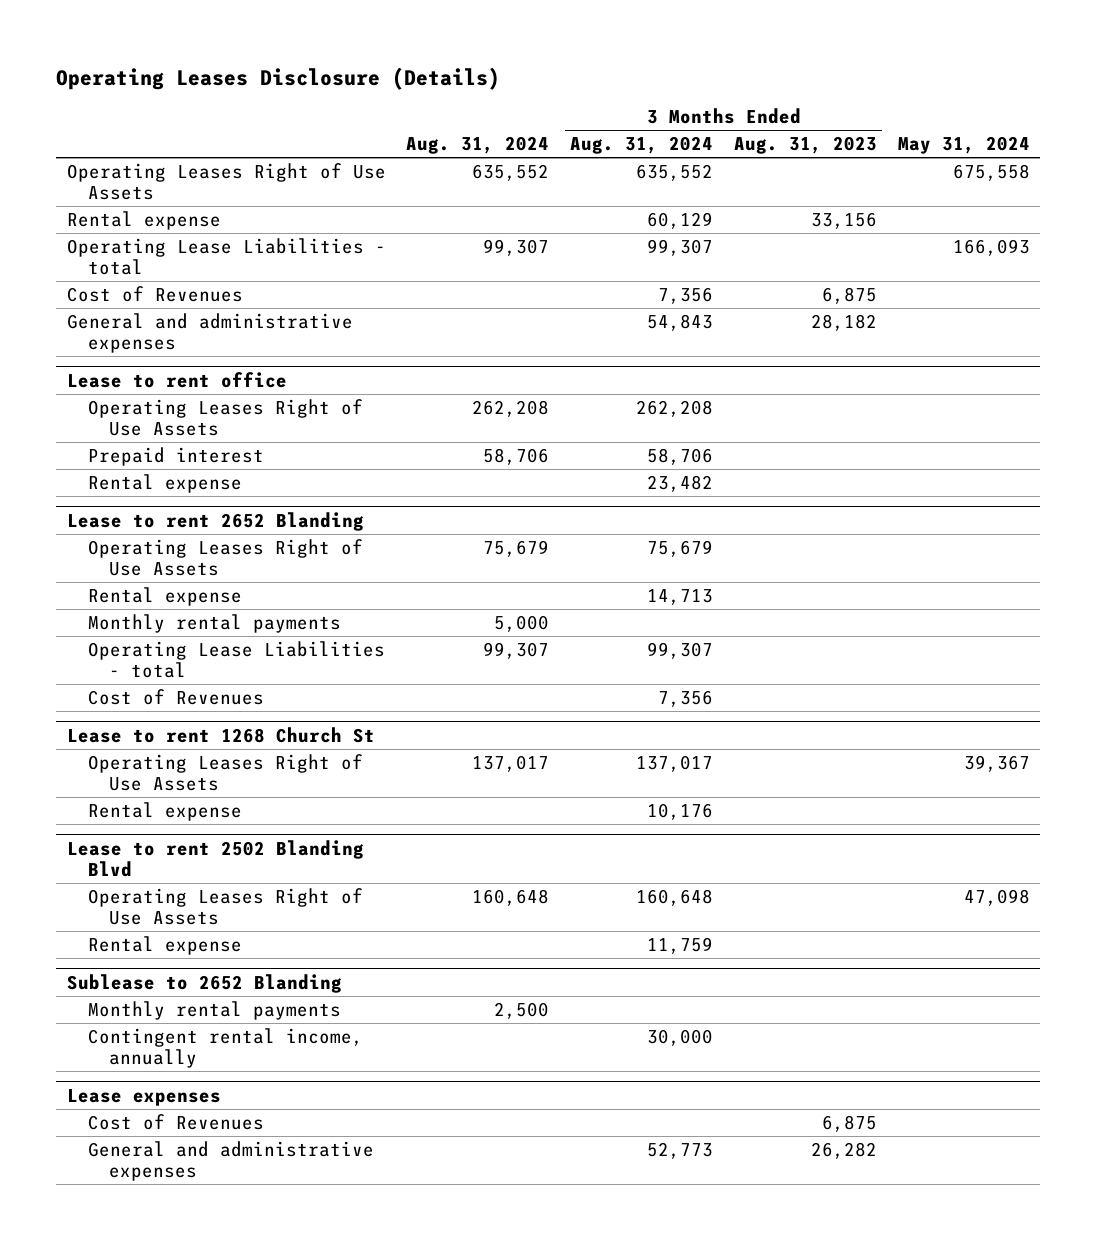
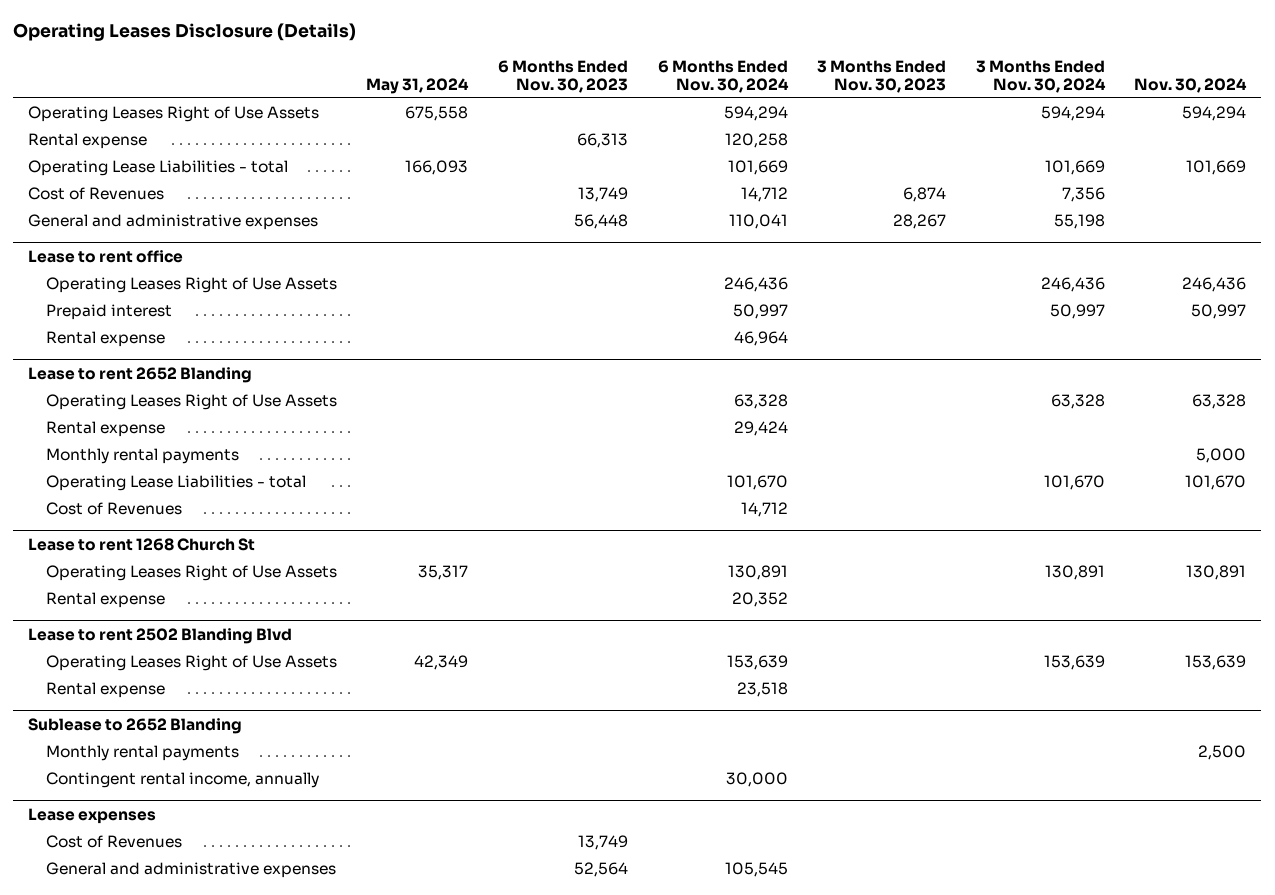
- | Aug. 31, 2024 | 3 Months Ended Aug. 31, 2024 | 3 Months Ended Aug. 31, 2023 | May 31, 2024
+ | May 31, 2024 | 6 Months Ended Nov. 30, 2023 | 6 Months Ended Nov. 30, 2024 | 3 Months Ended Nov. 30, 2023 | 3 Months Ended Nov. 30, 2024 | Nov. 30, 2024
@ Lease to rent 1268 Church St
- Operating Leases Right of Use Assets | 137,017 | 137,017 | | 39,367
+ Operating Leases Right of Use Assets | 35,317 | | 130,891 | | 130,891 | 130,891
@ Lease to rent 2502 Blanding Blvd
- Operating Leases Right of Use Assets | 160,648 | 160,648 | | 47,098
+ Operating Leases Right of Use Assets | 42,349 | | 153,639 | | 153,639 | 153,639

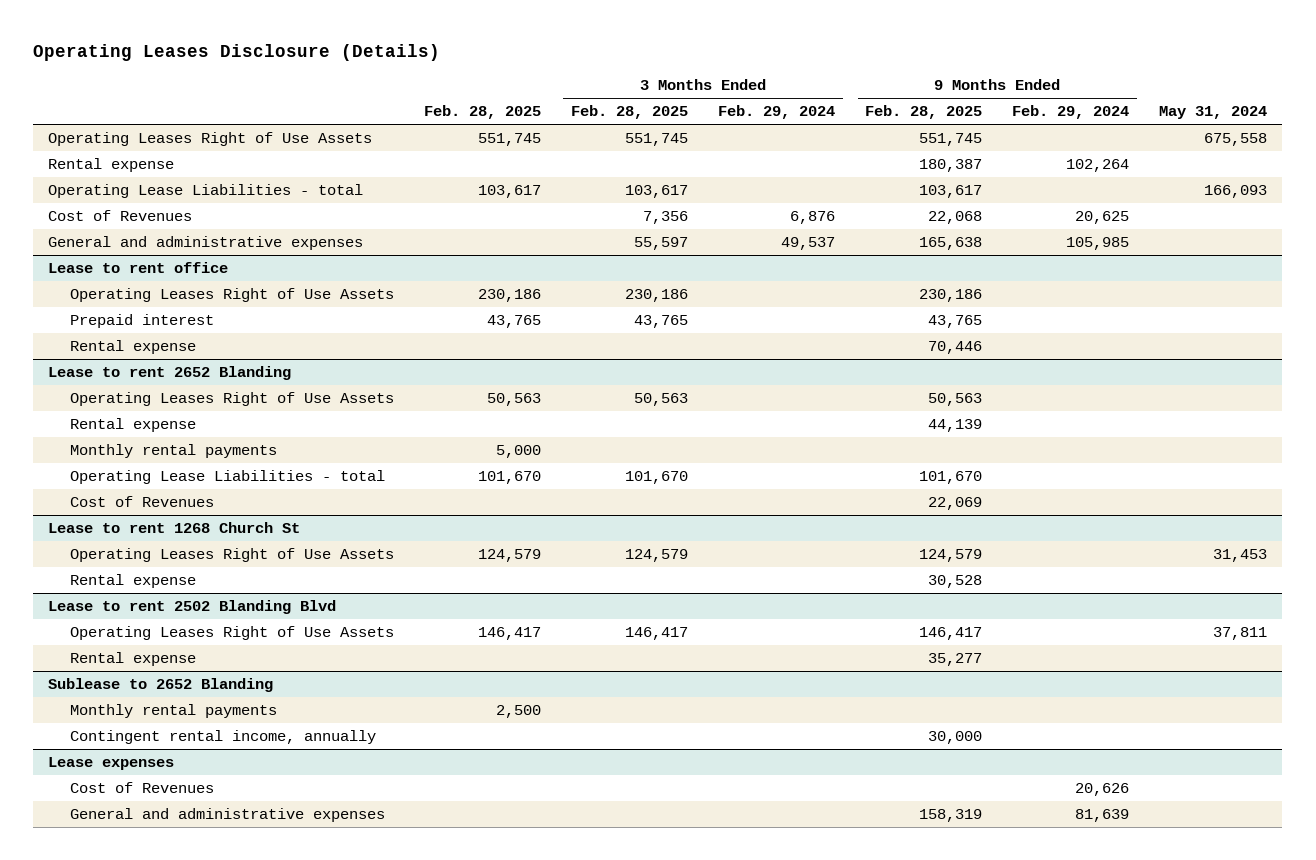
- | May 31, 2024 | 6 Months Ended Nov. 30, 2023 | 6 Months Ended Nov. 30, 2024 | 3 Months Ended Nov. 30, 2023 | 3 Months Ended Nov. 30, 2024 | Nov. 30, 2024
+ | Feb. 28, 2025 | 3 Months Ended Feb. 28, 2025 | 3 Months Ended Feb. 29, 2024 | 9 Months Ended Feb. 28, 2025 | 9 Months Ended Feb. 29, 2024 | May 31, 2024
@ Lease to rent 1268 Church St
- Operating Leases Right of Use Assets | 35,317 | | 130,891 | | 130,891 | 130,891
+ Operating Leases Right of Use Assets | 124,579 | 124,579 | | 124,579 | | 31,453
@ Lease to rent 2502 Blanding Blvd
- Operating Leases Right of Use Assets | 42,349 | | 153,639 | | 153,639 | 153,639
+ Operating Leases Right of Use Assets | 146,417 | 146,417 | | 146,417 | | 37,811

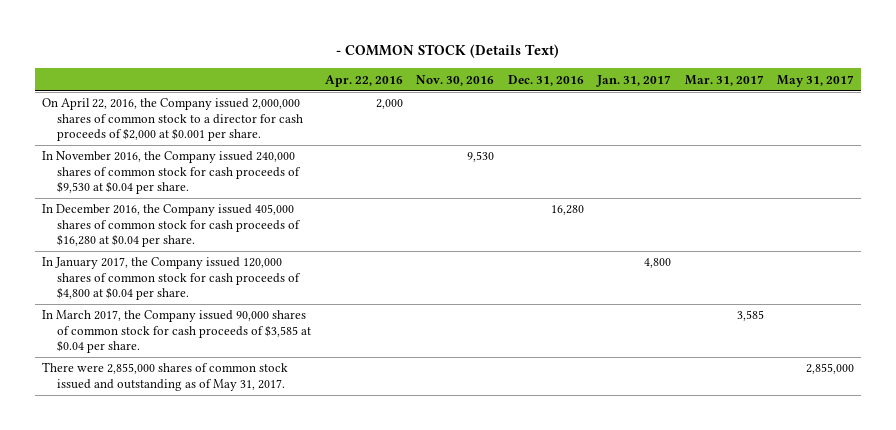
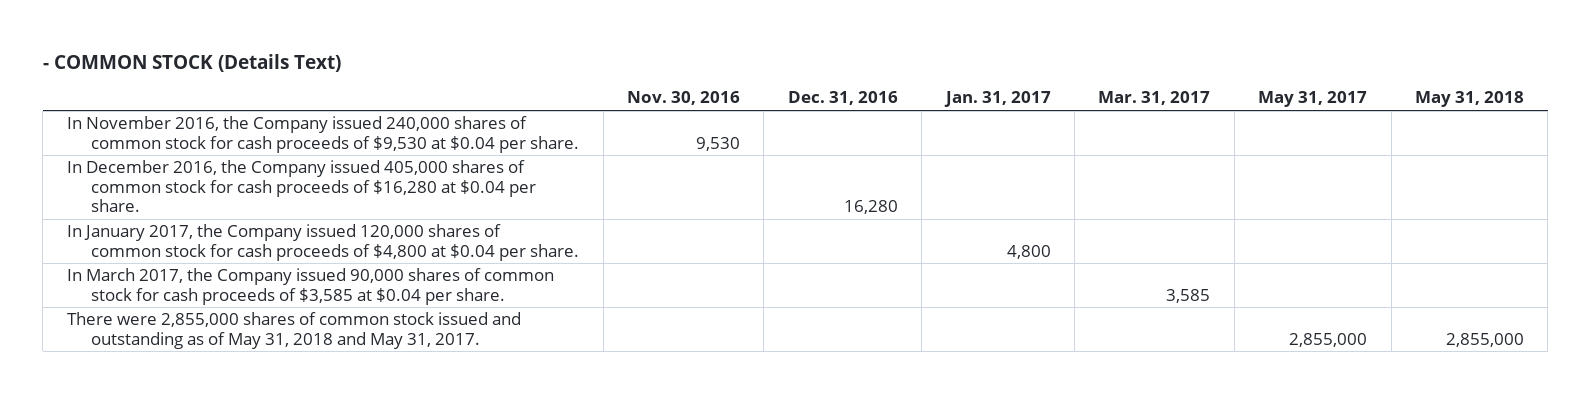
- | Apr. 22, 2016 | Nov. 30, 2016 | Dec. 31, 2016 | Jan. 31, 2017 | Mar. 31, 2017 | May 31, 2017
+ | Nov. 30, 2016 | Dec. 31, 2016 | Jan. 31, 2017 | Mar. 31, 2017 | May 31, 2017 | May 31, 2018
- On April 22, 2016, the Company issued 2,000,000 shares of common stock to a director for cash proceeds of $2,000 at $0.001 per share. | 2,000 | | | | |
- There were 2,855,000 shares of common stock issued and outstanding as of May 31, 2017. | | | | | | 2,855,000
+ There were 2,855,000 shares of common stock issued and outstanding as of May 31, 2018 and May 31, 2017. | | | | | 2,855,000 | 2,855,000

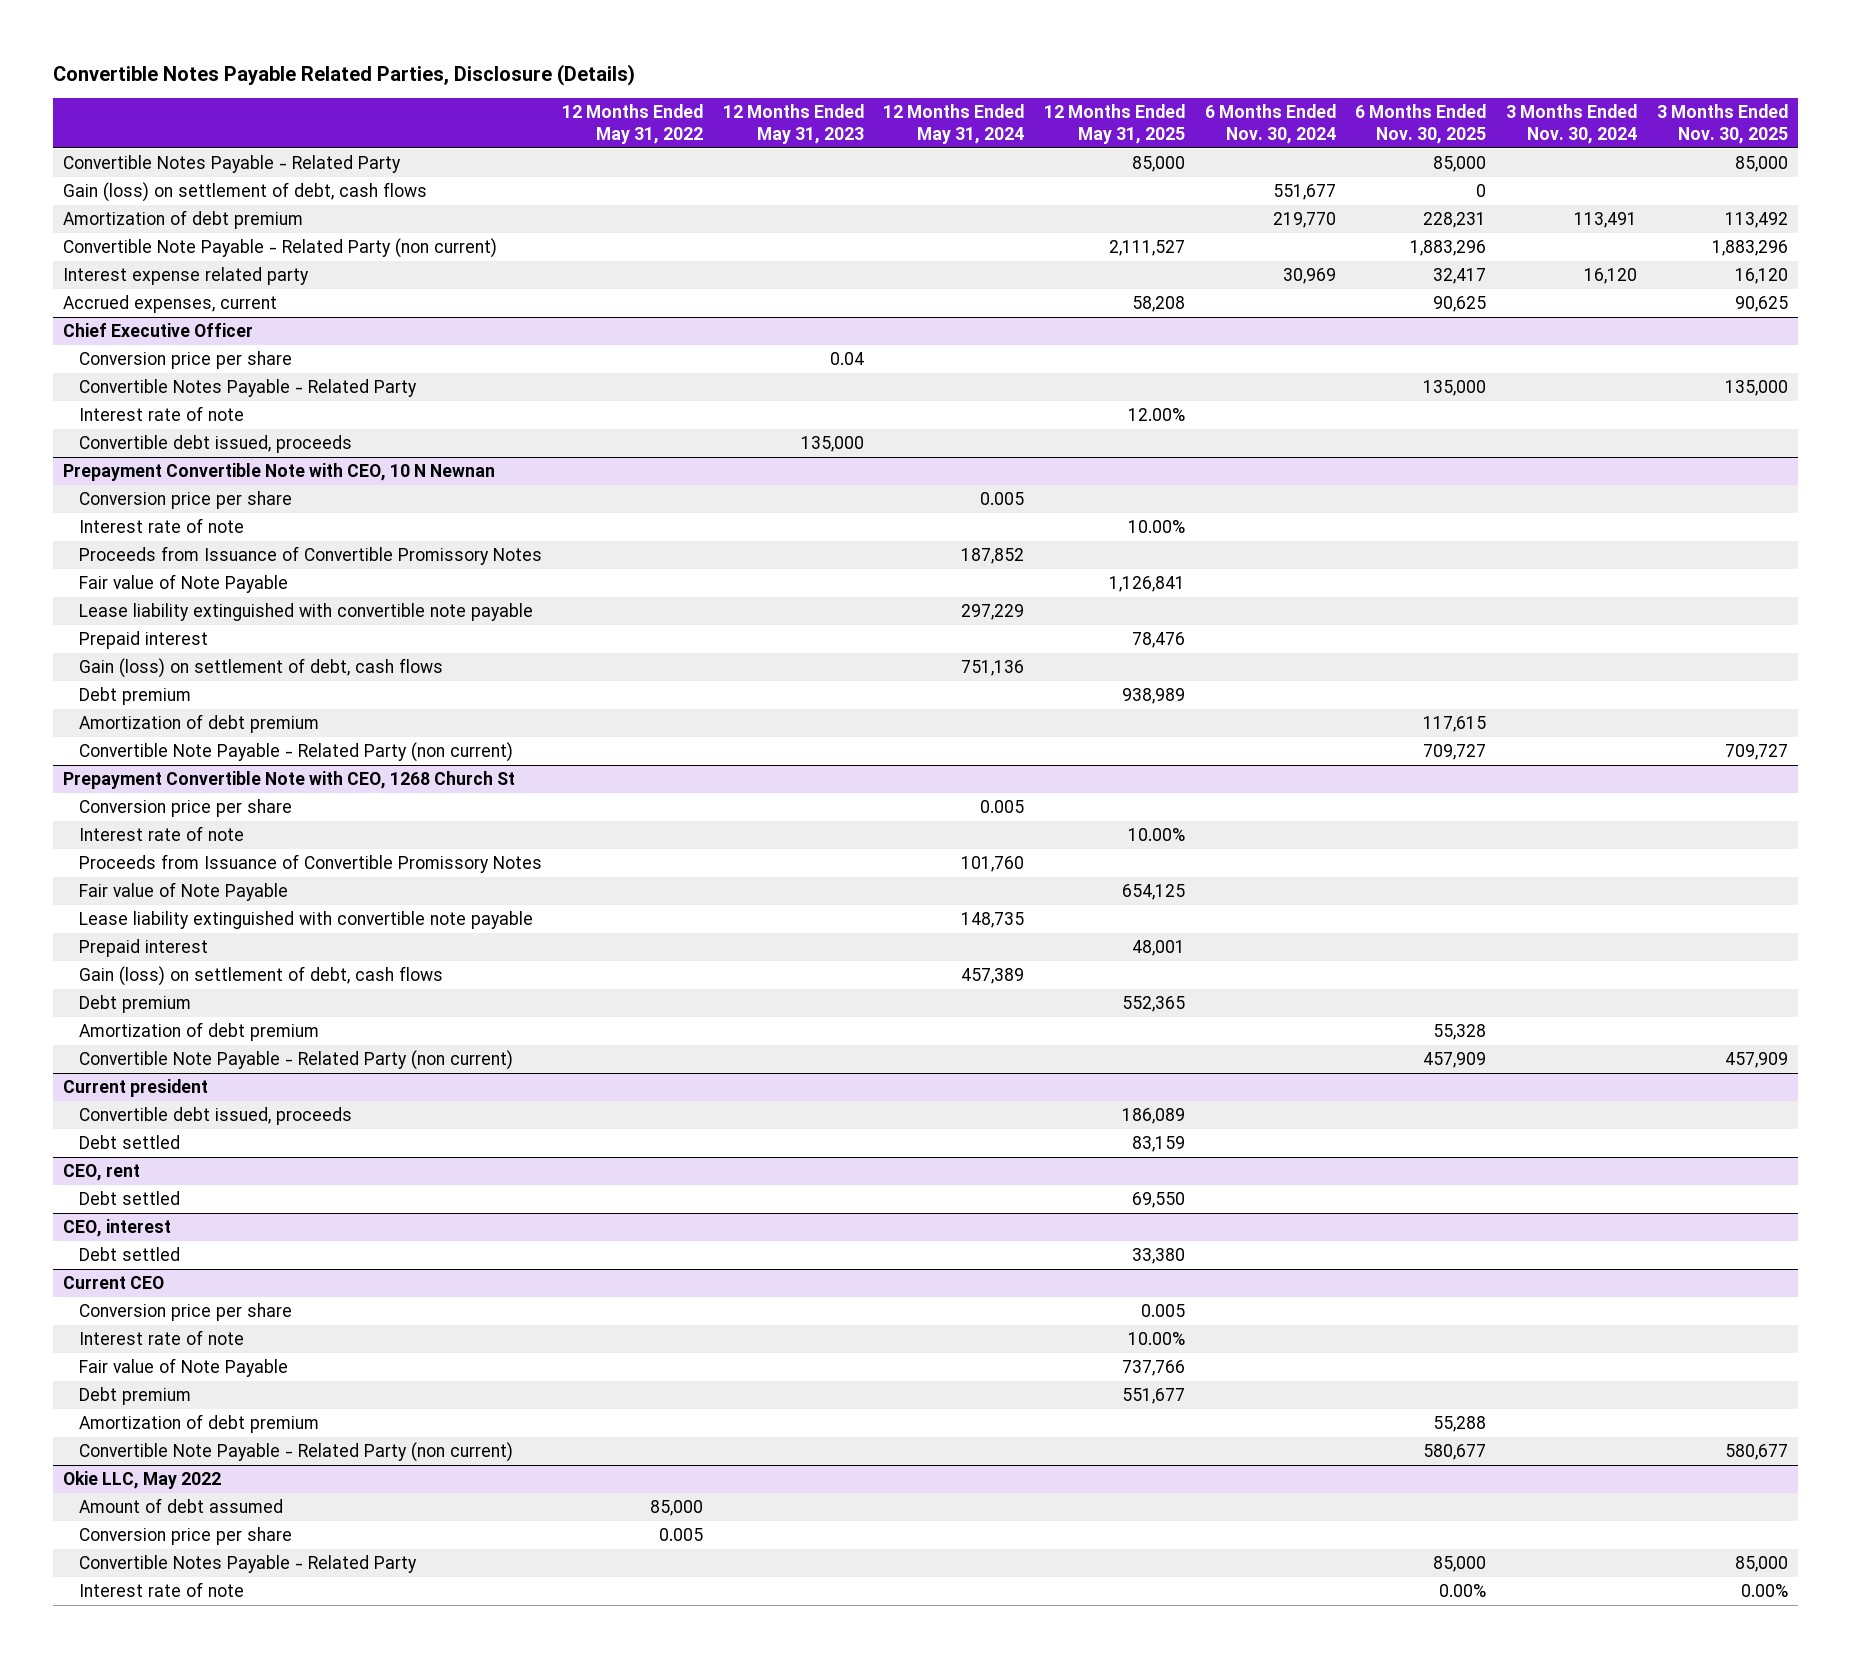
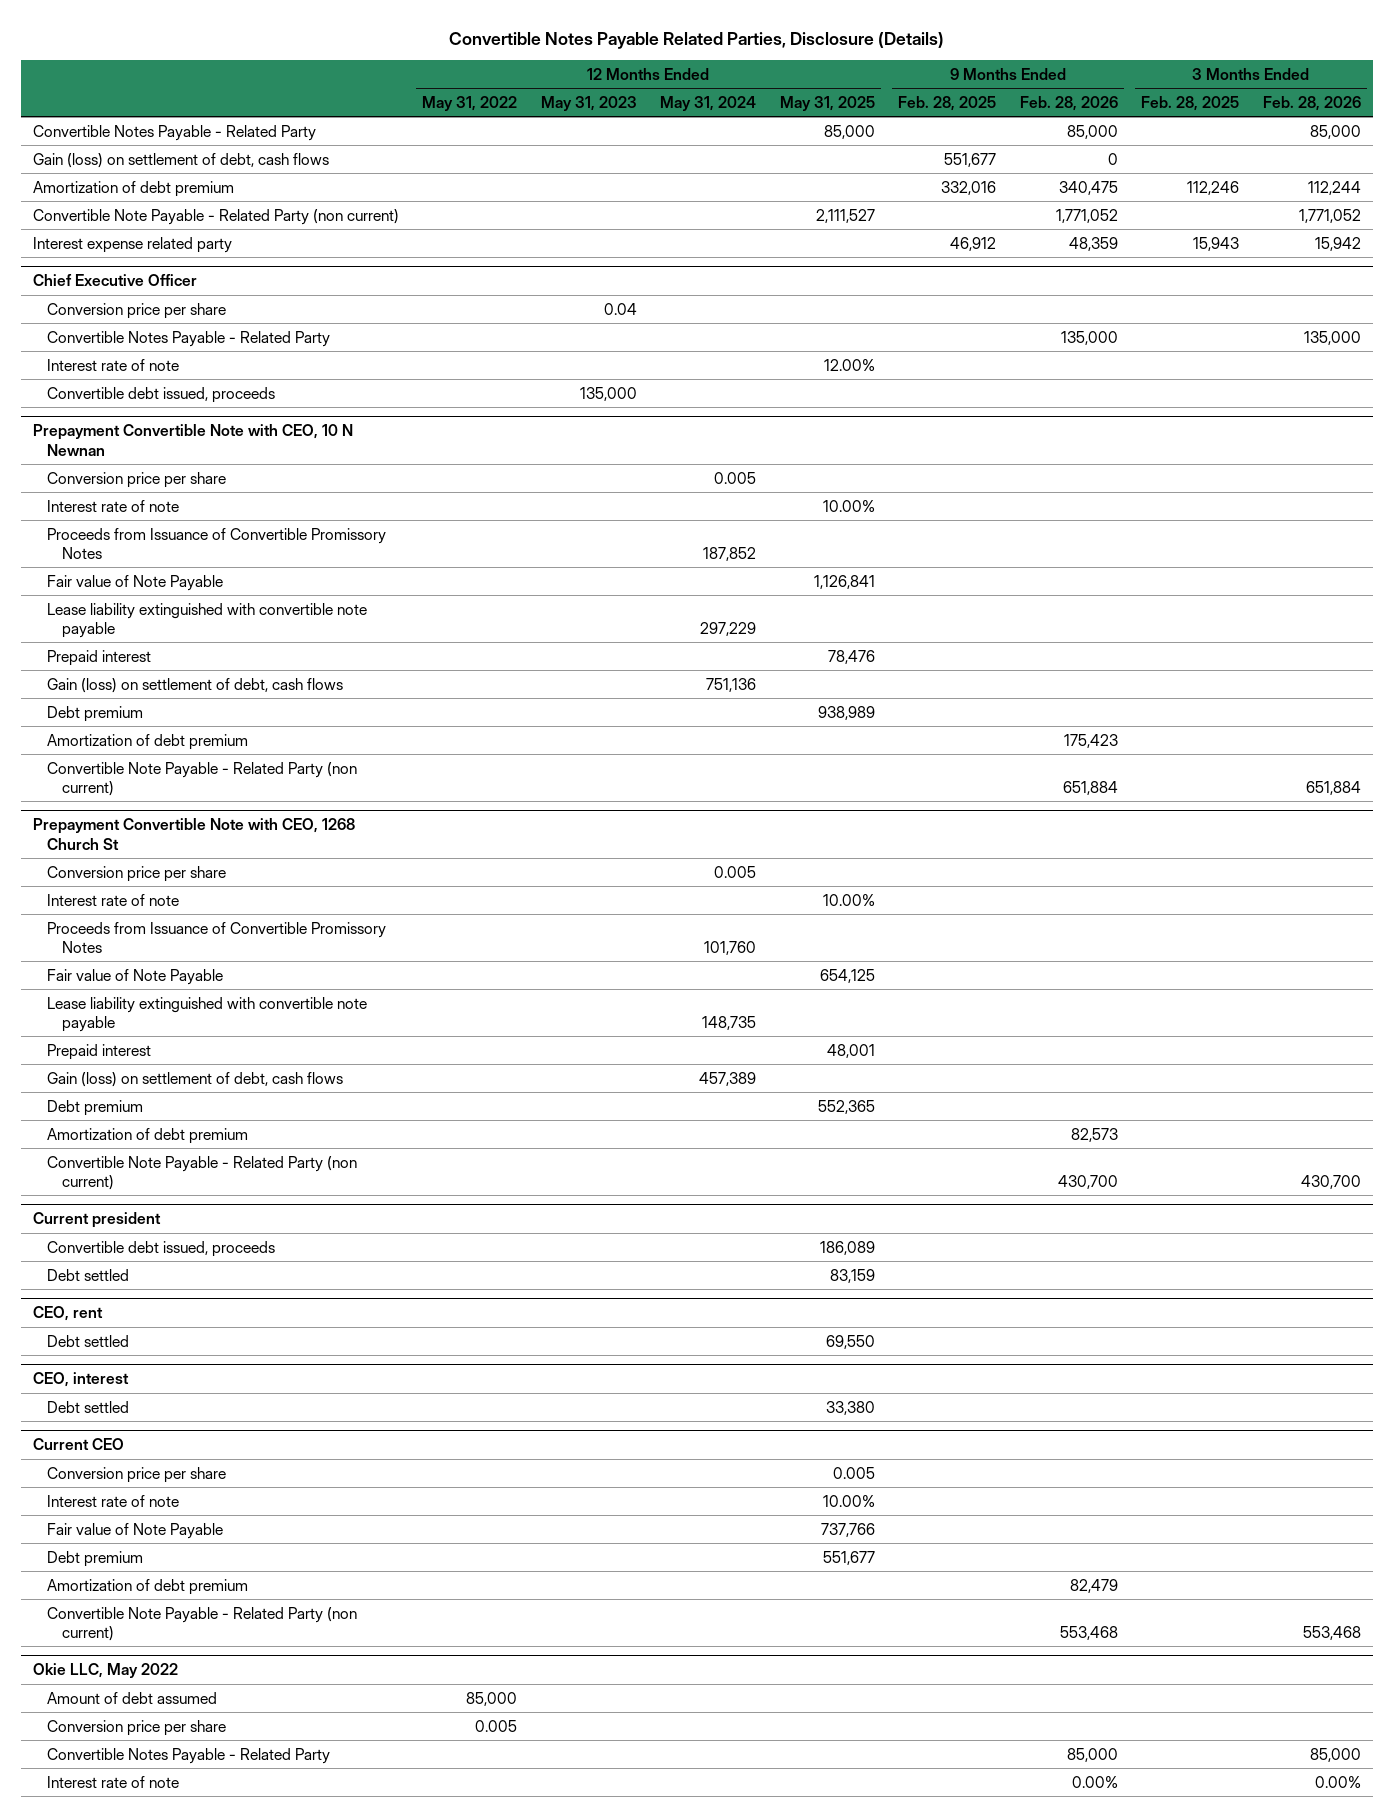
- | 12 Months Ended May 31, 2022 | 12 Months Ended May 31, 2023 | 12 Months Ended May 31, 2024 | 12 Months Ended May 31, 2025 | 6 Months Ended Nov. 30, 2024 | 6 Months Ended Nov. 30, 2025 | 3 Months Ended Nov. 30, 2024 | 3 Months Ended Nov. 30, 2025
+ | 12 Months Ended May 31, 2022 | 12 Months Ended May 31, 2023 | 12 Months Ended May 31, 2024 | 12 Months Ended May 31, 2025 | 9 Months Ended Feb. 28, 2025 | 9 Months Ended Feb. 28, 2026 | 3 Months Ended Feb. 28, 2025 | 3 Months Ended Feb. 28, 2026
- Accrued expenses, current | | | | 58,208 | | 90,625 | | 90,625

